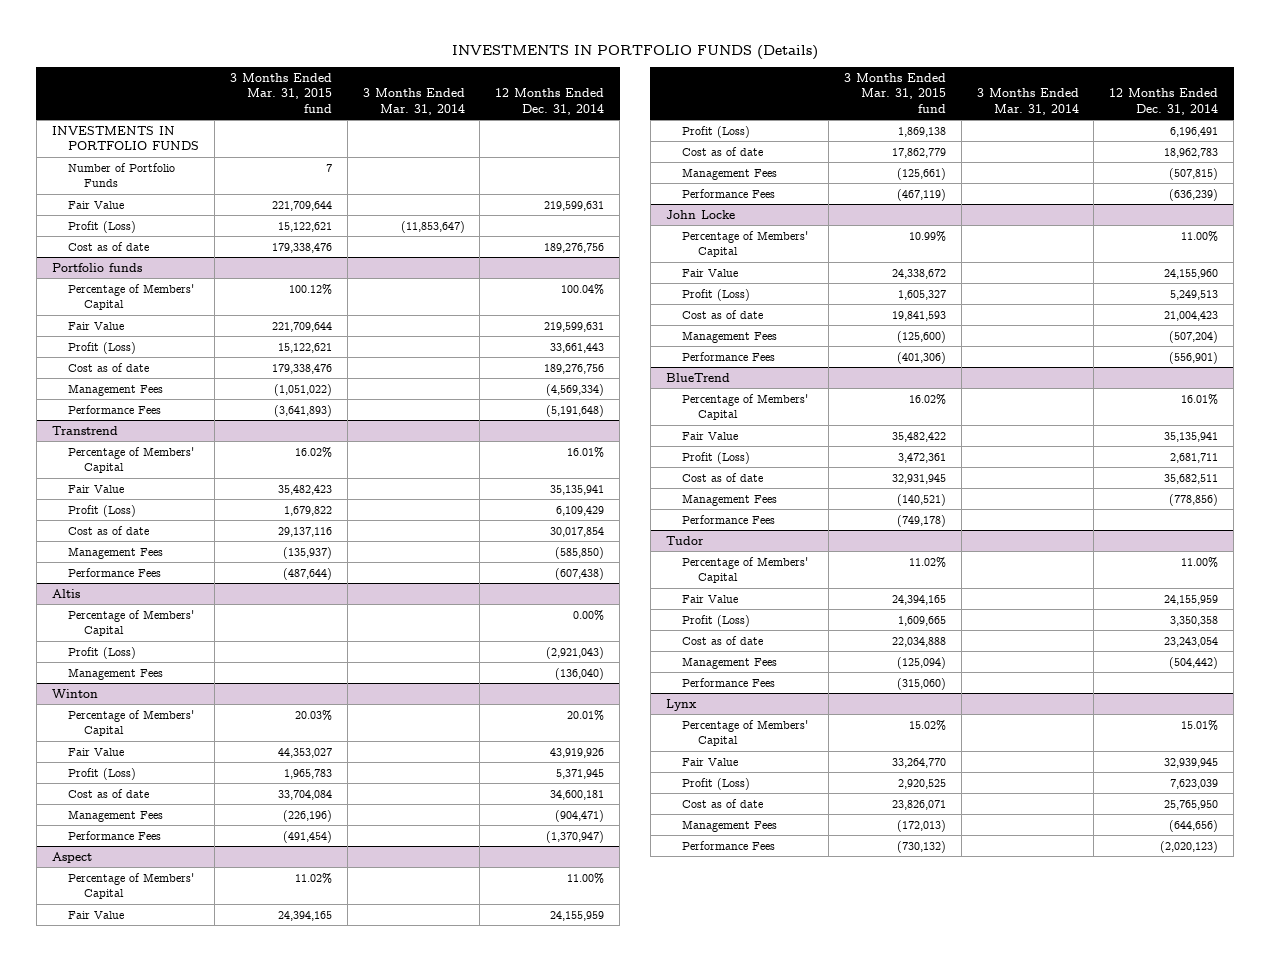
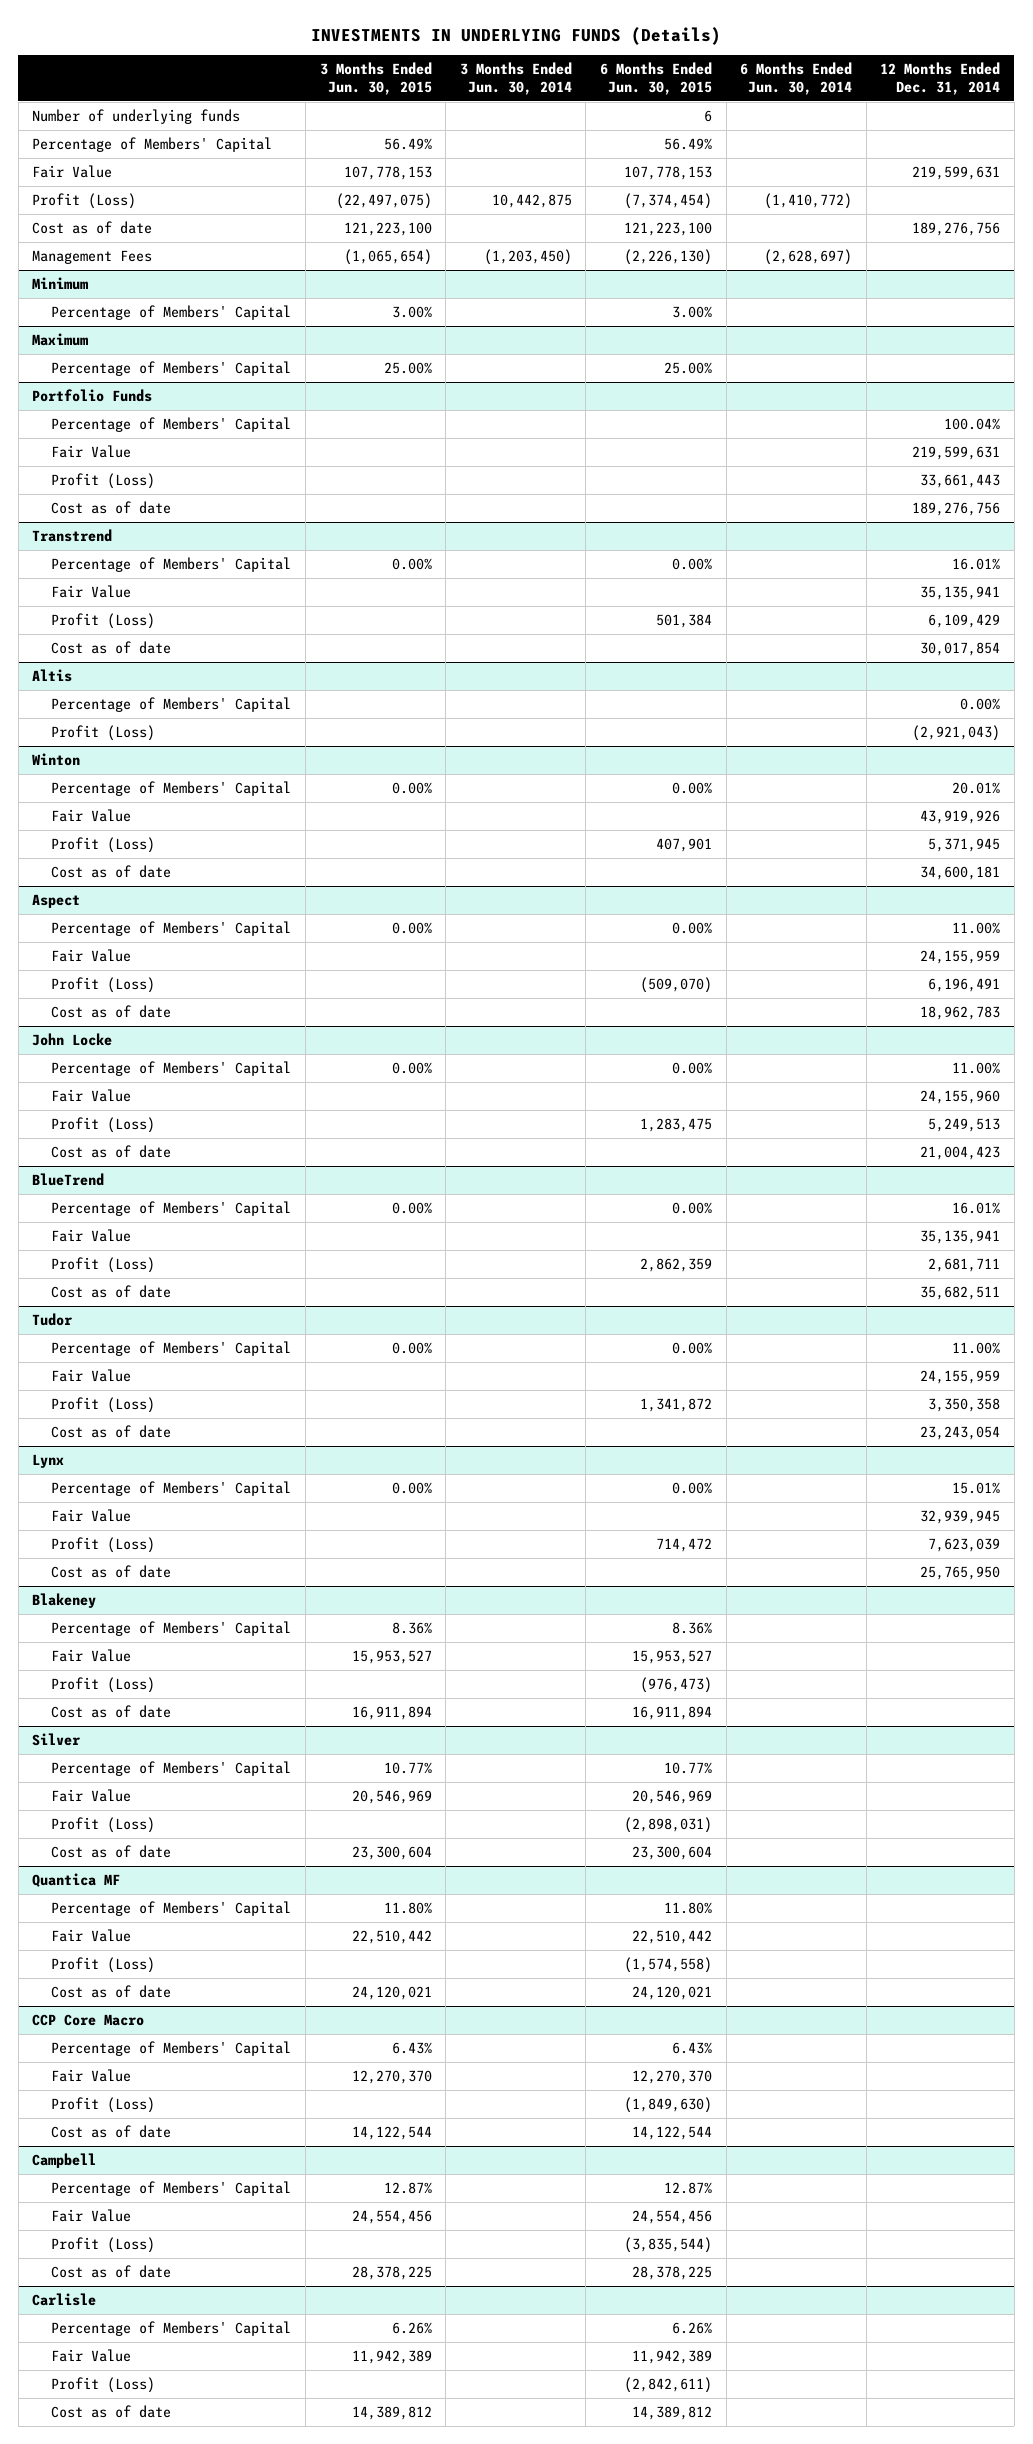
- INVESTMENTS IN PORTFOLIO FUNDS (Details)
+ INVESTMENTS IN UNDERLYING FUNDS (Details)
- | 3 Months Ended Mar. 31, 2015 fund | 3 Months Ended Mar. 31, 2014 | 12 Months Ended Dec. 31, 2014
+ | 3 Months Ended Jun. 30, 2015 | 3 Months Ended Jun. 30, 2014 | 6 Months Ended Jun. 30, 2015 | 6 Months Ended Jun. 30, 2014 | 12 Months Ended Dec. 31, 2014
- INVESTMENTS IN PORTFOLIO FUNDS
- Number of Portfolio Funds | 7 | |
+ Number of underlying funds | | | 6 | |
+ Percentage of Members' Capital | 56.49% | | 56.49% | |
- Portfolio funds
+ Management Fees | (1,065,654) | (1,203,450) | (2,226,130) | (2,628,697) |
+ Minimum
+ Percentage of Members' Capital | 3.00% | | 3.00% | |
+ Maximum
+ Percentage of Members' Capital | 25.00% | | 25.00% | |
+ Portfolio Funds
- Management Fees | (1,051,022) | | (4,569,334)
- Performance Fees | (3,641,893) | | (5,191,648)
@ Transtrend
- Management Fees | (135,937) | | (585,850)
- Performance Fees | (487,644) | | (607,438)
@ Altis
- Management Fees | | | (136,040)
@ Winton
- Management Fees | (226,196) | | (904,471)
- Performance Fees | (491,454) | | (1,370,947)
@ Aspect
- Management Fees | (125,661) | | (507,815)
- Performance Fees | (467,119) | | (636,239)
@ John Locke
- Management Fees | (125,600) | | (507,204)
- Performance Fees | (401,306) | | (556,901)
@ BlueTrend
- Management Fees | (140,521) | | (778,856)
- Performance Fees | (749,178) | |
@ Tudor
- Management Fees | (125,094) | | (504,442)
- Performance Fees | (315,060) | |
@ Lynx
- Management Fees | (172,013) | | (644,656)
- Performance Fees | (730,132) | | (2,020,123)
+ Blakeney
+ Percentage of Members' Capital | 8.36% | | 8.36% | |
+ Fair Value | 15,953,527 | | 15,953,527 | |
+ Profit (Loss) | | | (976,473) | |
+ Cost as of date | 16,911,894 | | 16,911,894 | |
+ Silver
+ Percentage of Members' Capital | 10.77% | | 10.77% | |
+ Fair Value | 20,546,969 | | 20,546,969 | |
+ Profit (Loss) | | | (2,898,031) | |
+ Cost as of date | 23,300,604 | | 23,300,604 | |
+ Quantica MF
+ Percentage of Members' Capital | 11.80% | | 11.80% | |
+ Fair Value | 22,510,442 | | 22,510,442 | |
+ Profit (Loss) | | | (1,574,558) | |
+ Cost as of date | 24,120,021 | | 24,120,021 | |
+ CCP Core Macro
+ Percentage of Members' Capital | 6.43% | | 6.43% | |
+ Fair Value | 12,270,370 | | 12,270,370 | |
+ Profit (Loss) | | | (1,849,630) | |
+ Cost as of date | 14,122,544 | | 14,122,544 | |
+ Campbell
+ Percentage of Members' Capital | 12.87% | | 12.87% | |
+ Fair Value | 24,554,456 | | 24,554,456 | |
+ Profit (Loss) | | | (3,835,544) | |
+ Cost as of date | 28,378,225 | | 28,378,225 | |
+ Carlisle
+ Percentage of Members' Capital | 6.26% | | 6.26% | |
+ Fair Value | 11,942,389 | | 11,942,389 | |
+ Profit (Loss) | | | (2,842,611) | |
+ Cost as of date | 14,389,812 | | 14,389,812 | |

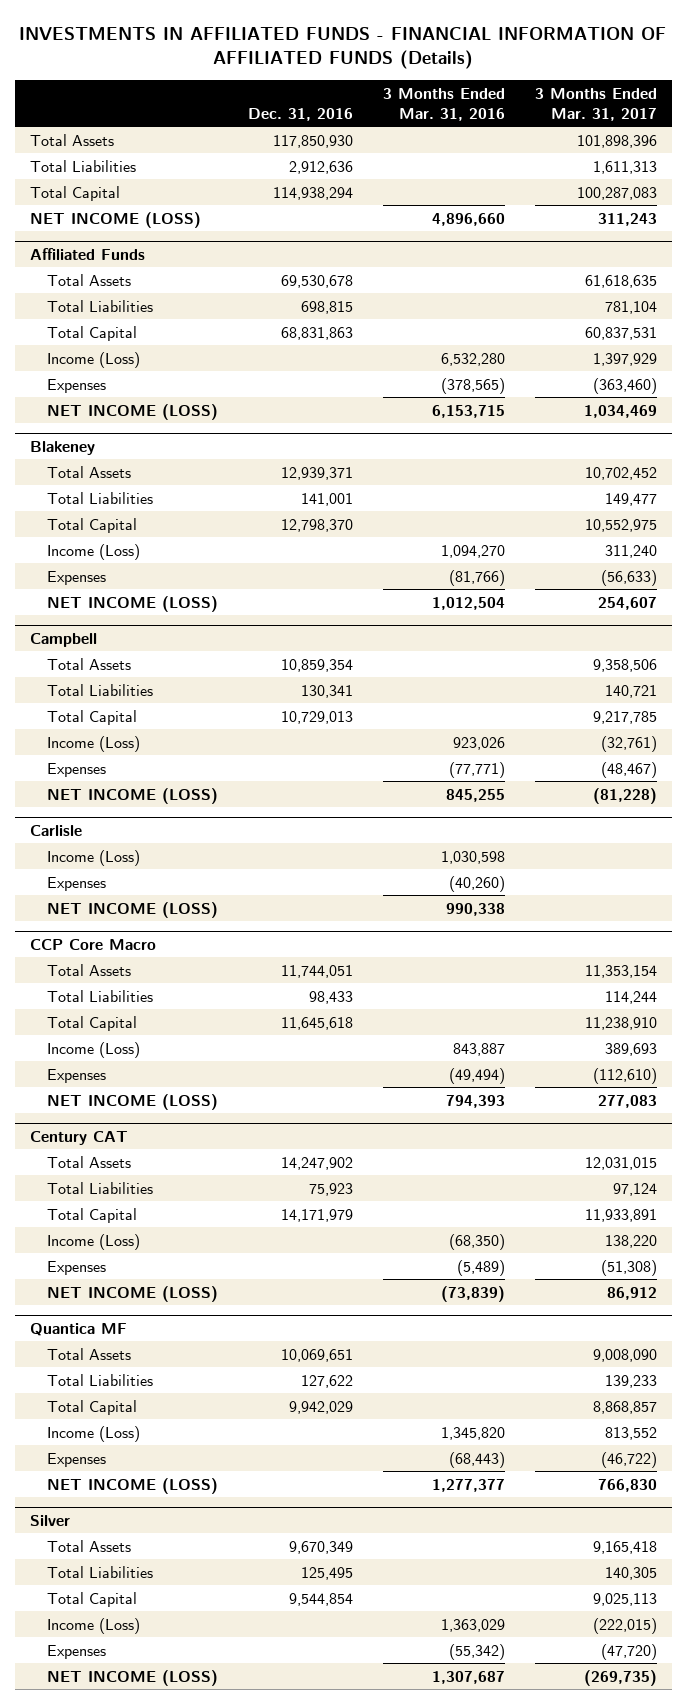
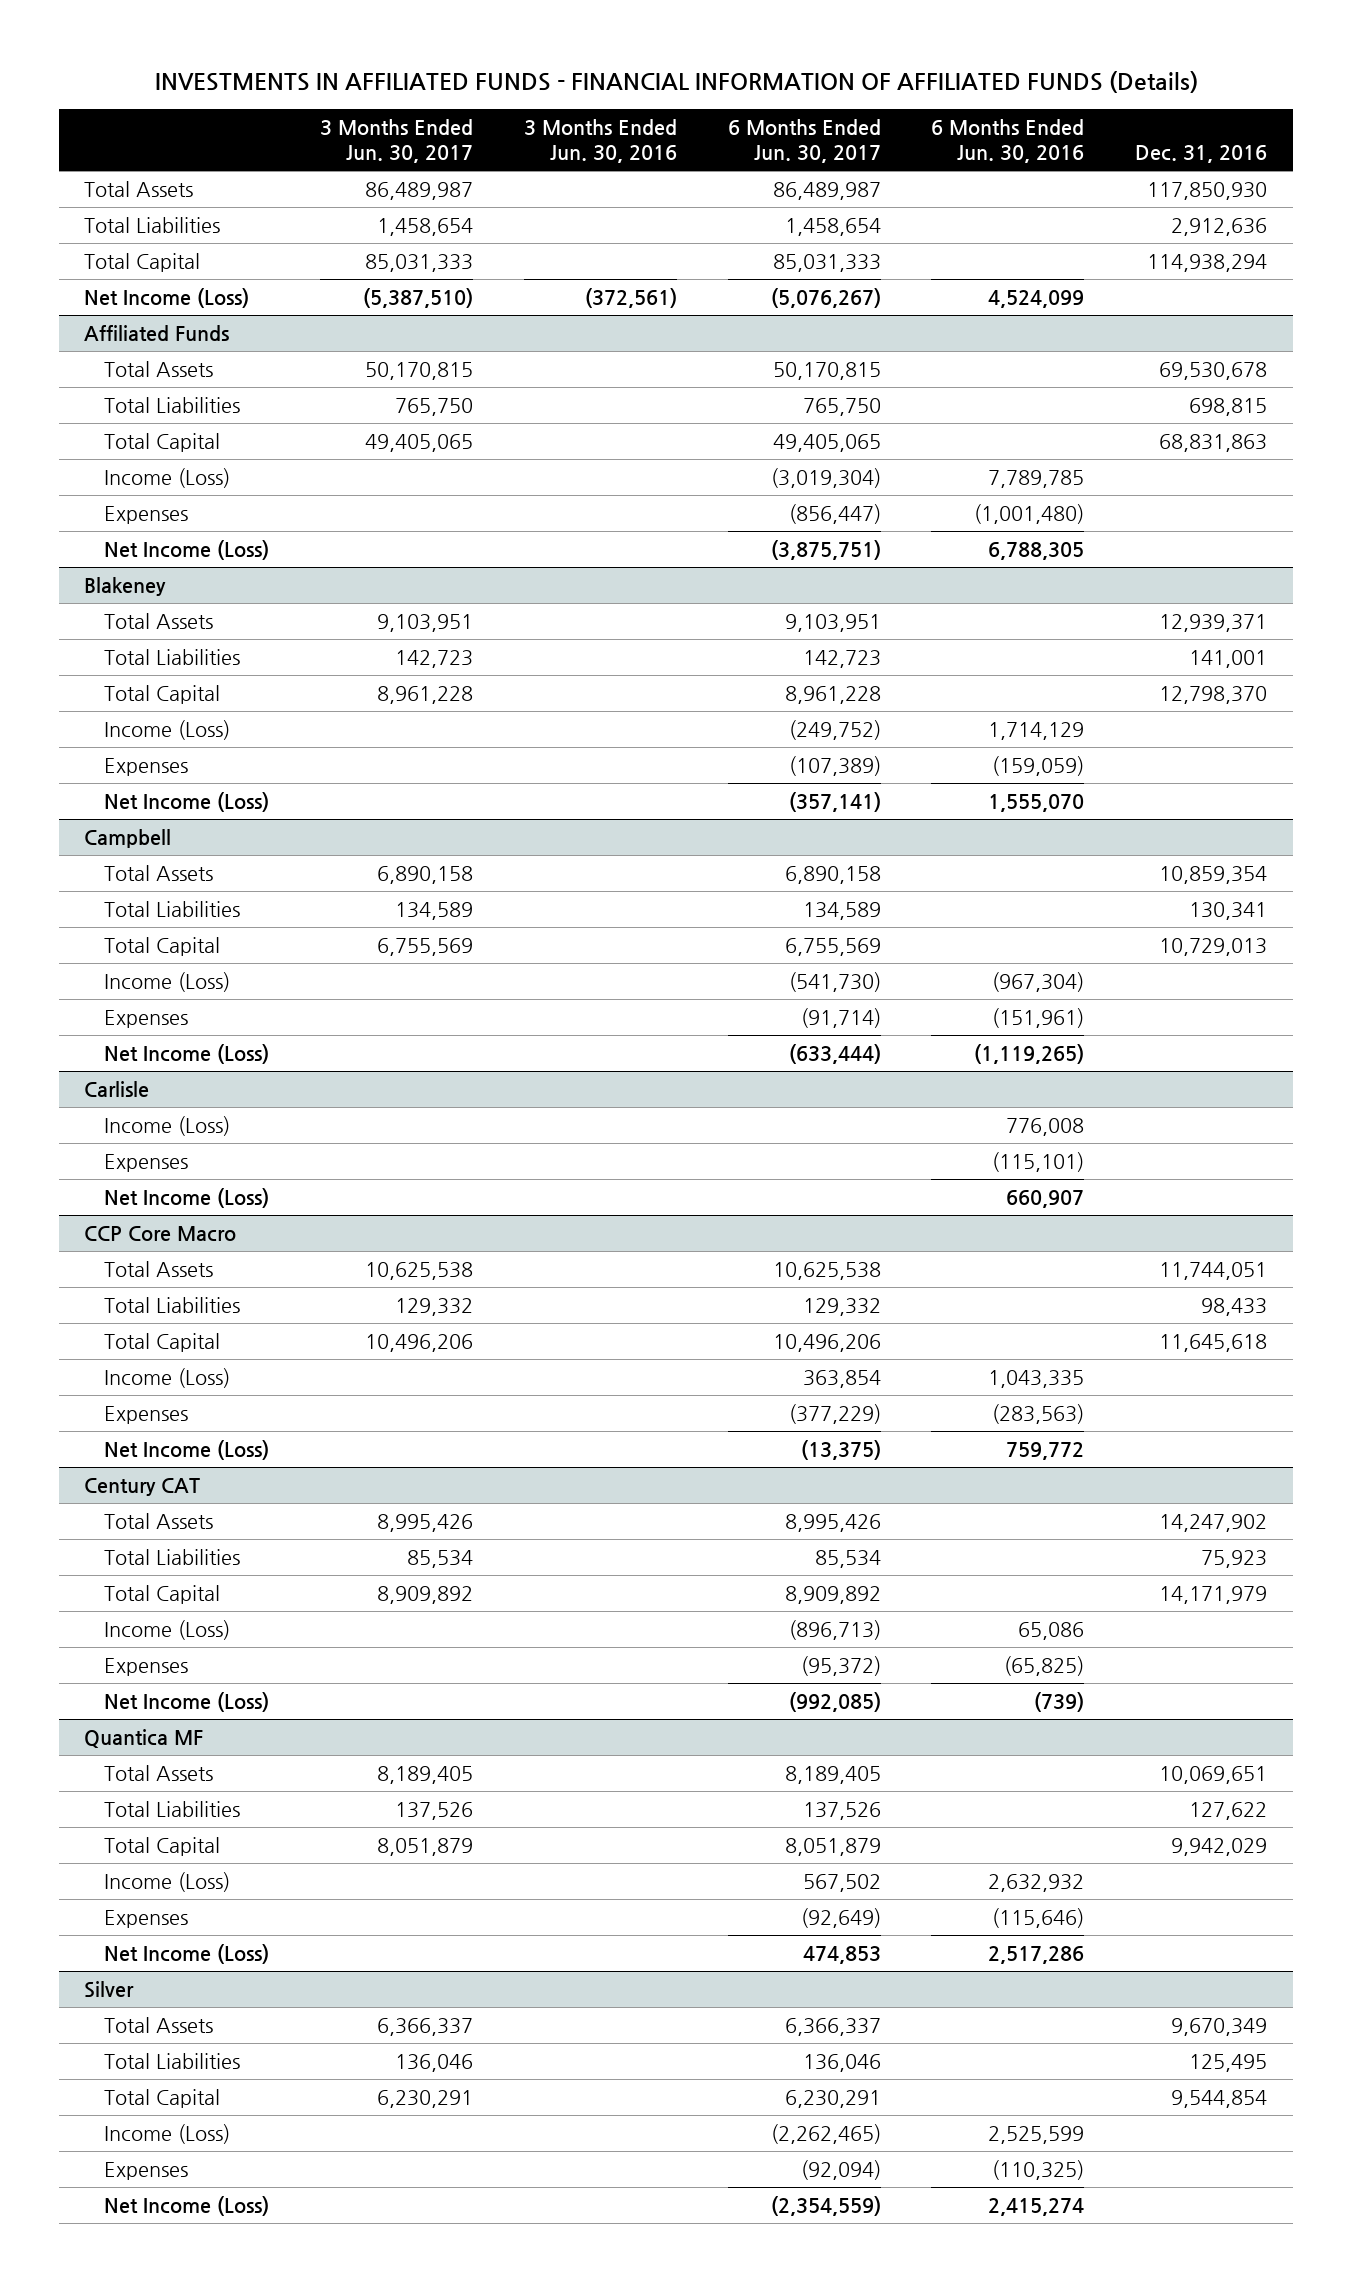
- | Dec. 31, 2016 | 3 Months Ended Mar. 31, 2016 | 3 Months Ended Mar. 31, 2017
+ | 3 Months Ended Jun. 30, 2017 | 3 Months Ended Jun. 30, 2016 | 6 Months Ended Jun. 30, 2017 | 6 Months Ended Jun. 30, 2016 | Dec. 31, 2016
- NET INCOME (LOSS) | | 4,896,660 | 311,243
+ Net Income (Loss) | (5,387,510) | (372,561) | (5,076,267) | 4,524,099 |
@ Affiliated Funds
- NET INCOME (LOSS) | | 6,153,715 | 1,034,469
+ Net Income (Loss) | | | (3,875,751) | 6,788,305 |
@ Blakeney
- NET INCOME (LOSS) | | 1,012,504 | 254,607
+ Net Income (Loss) | | | (357,141) | 1,555,070 |
@ Campbell
- NET INCOME (LOSS) | | 845,255 | (81,228)
+ Net Income (Loss) | | | (633,444) | (1,119,265) |
@ Carlisle
- NET INCOME (LOSS) | | 990,338 |
+ Net Income (Loss) | | | | 660,907 |
@ CCP Core Macro
- NET INCOME (LOSS) | | 794,393 | 277,083
+ Net Income (Loss) | | | (13,375) | 759,772 |
@ Century CAT
- NET INCOME (LOSS) | | (73,839) | 86,912
+ Net Income (Loss) | | | (992,085) | (739) |
@ Quantica MF
- NET INCOME (LOSS) | | 1,277,377 | 766,830
+ Net Income (Loss) | | | 474,853 | 2,517,286 |
@ Silver
- NET INCOME (LOSS) | | 1,307,687 | (269,735)
+ Net Income (Loss) | | | (2,354,559) | 2,415,274 |

